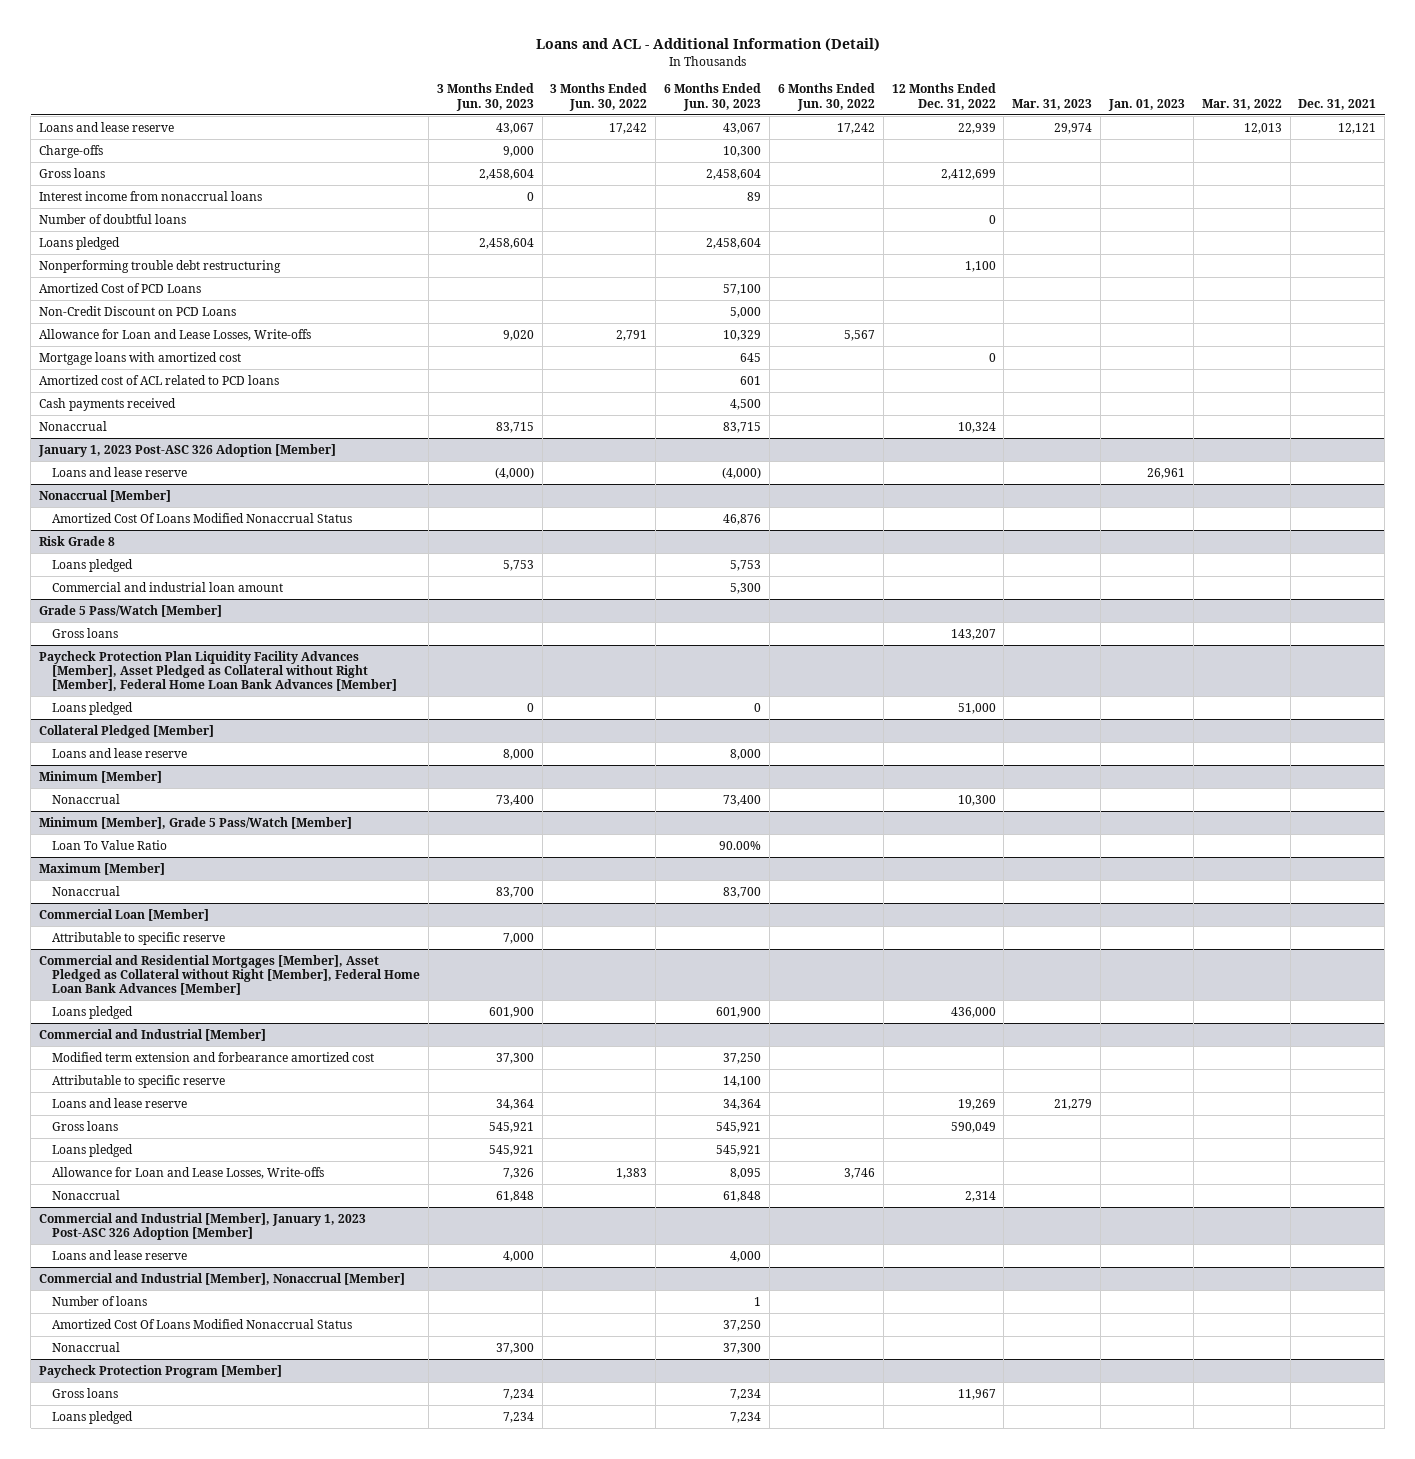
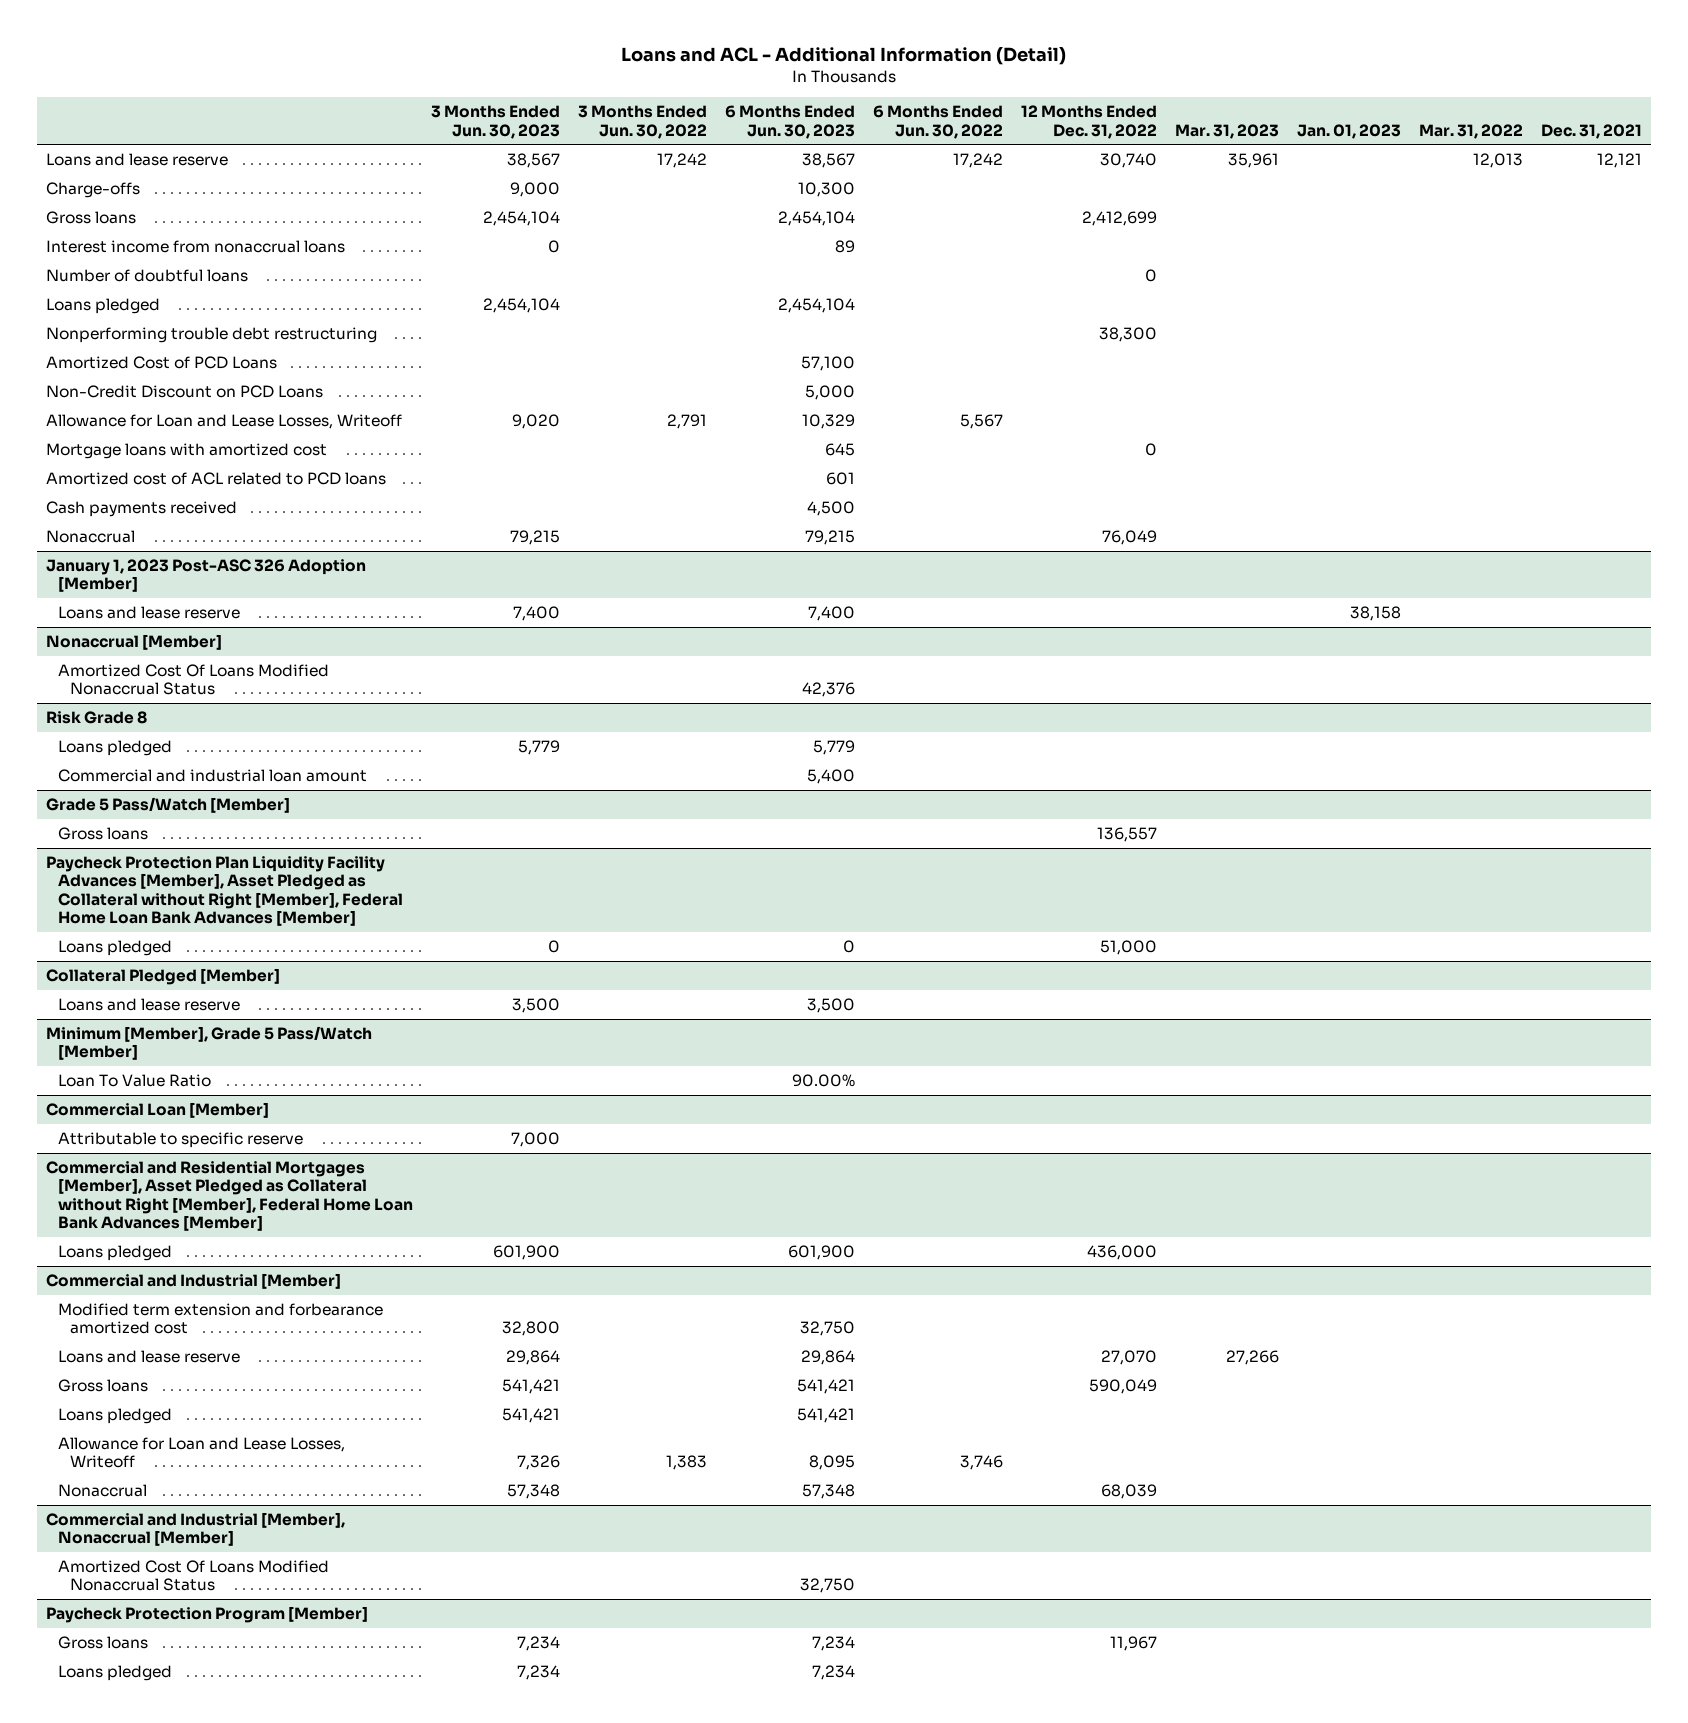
- Loans and lease reserve | 43,067 | 17,242 | 43,067 | 17,242 | 22,939 | 29,974 | | 12,013 | 12,121
+ Loans and lease reserve | 38,567 | 17,242 | 38,567 | 17,242 | 30,740 | 35,961 | | 12,013 | 12,121
- Gross loans | 2,458,604 | | 2,458,604 | | 2,412,699 | | | |
+ Gross loans | 2,454,104 | | 2,454,104 | | 2,412,699 | | | |
- Loans pledged | 2,458,604 | | 2,458,604 | | | | | |
- Nonperforming trouble debt restructuring | | | | | 1,100 | | | |
+ Loans pledged | 2,454,104 | | 2,454,104 | | | | | |
+ Nonperforming trouble debt restructuring | | | | | 38,300 | | | |
- Allowance for Loan and Lease Losses, Write-offs | 9,020 | 2,791 | 10,329 | 5,567 | | | | |
+ Allowance for Loan and Lease Losses, Writeoff | 9,020 | 2,791 | 10,329 | 5,567 | | | | |
- Nonaccrual | 83,715 | | 83,715 | | 10,324 | | | |
+ Nonaccrual | 79,215 | | 79,215 | | 76,049 | | | |
@ January 1, 2023 Post-ASC 326 Adoption [Member]
- Loans and lease reserve | (4,000) | | (4,000) | | | | 26,961 | |
+ Loans and lease reserve | 7,400 | | 7,400 | | | | 38,158 | |
@ Nonaccrual [Member]
- Amortized Cost Of Loans Modified Nonaccrual Status | | | 46,876 | | | | | |
+ Amortized Cost Of Loans Modified Nonaccrual Status | | | 42,376 | | | | | |
@ Risk Grade 8
- Loans pledged | 5,753 | | 5,753 | | | | | |
- Commercial and industrial loan amount | | | 5,300 | | | | | |
+ Loans pledged | 5,779 | | 5,779 | | | | | |
+ Commercial and industrial loan amount | | | 5,400 | | | | | |
@ Grade 5 Pass/Watch [Member]
- Gross loans | | | | | 143,207 | | | |
+ Gross loans | | | | | 136,557 | | | |
@ Collateral Pledged [Member]
- Loans and lease reserve | 8,000 | | 8,000 | | | | | |
- Minimum [Member]
- Nonaccrual | 73,400 | | 73,400 | | 10,300 | | | |
@ Collateral Pledged [Member]
+ Loans and lease reserve | 3,500 | | 3,500 | | | | | |
- Maximum [Member]
- Nonaccrual | 83,700 | | 83,700 | | | | | |
@ Commercial and Industrial [Member]
- Modified term extension and forbearance amortized cost | 37,300 | | 37,250 | | | | | |
- Attributable to specific reserve | | | 14,100 | | | | | |
- Loans and lease reserve | 34,364 | | 34,364 | | 19,269 | 21,279 | | |
- Gross loans | 545,921 | | 545,921 | | 590,049 | | | |
- Loans pledged | 545,921 | | 545,921 | | | | | |
- Allowance for Loan and Lease Losses, Write-offs | 7,326 | 1,383 | 8,095 | 3,746 | | | | |
- Nonaccrual | 61,848 | | 61,848 | | 2,314 | | | |
- Commercial and Industrial [Member], January 1, 2023 Post-ASC 326 Adoption [Member]
- Loans and lease reserve | 4,000 | | 4,000 | | | | | |
@ Commercial and Industrial [Member]
+ Modified term extension and forbearance amortized cost | 32,800 | | 32,750 | | | | | |
+ Loans and lease reserve | 29,864 | | 29,864 | | 27,070 | 27,266 | | |
+ Gross loans | 541,421 | | 541,421 | | 590,049 | | | |
+ Loans pledged | 541,421 | | 541,421 | | | | | |
+ Allowance for Loan and Lease Losses, Writeoff | 7,326 | 1,383 | 8,095 | 3,746 | | | | |
+ Nonaccrual | 57,348 | | 57,348 | | 68,039 | | | |
@ Commercial and Industrial [Member], Nonaccrual [Member]
- Number of loans | | | 1 | | | | | |
- Amortized Cost Of Loans Modified Nonaccrual Status | | | 37,250 | | | | | |
- Nonaccrual | 37,300 | | 37,300 | | | | | |
+ Amortized Cost Of Loans Modified Nonaccrual Status | | | 32,750 | | | | | |

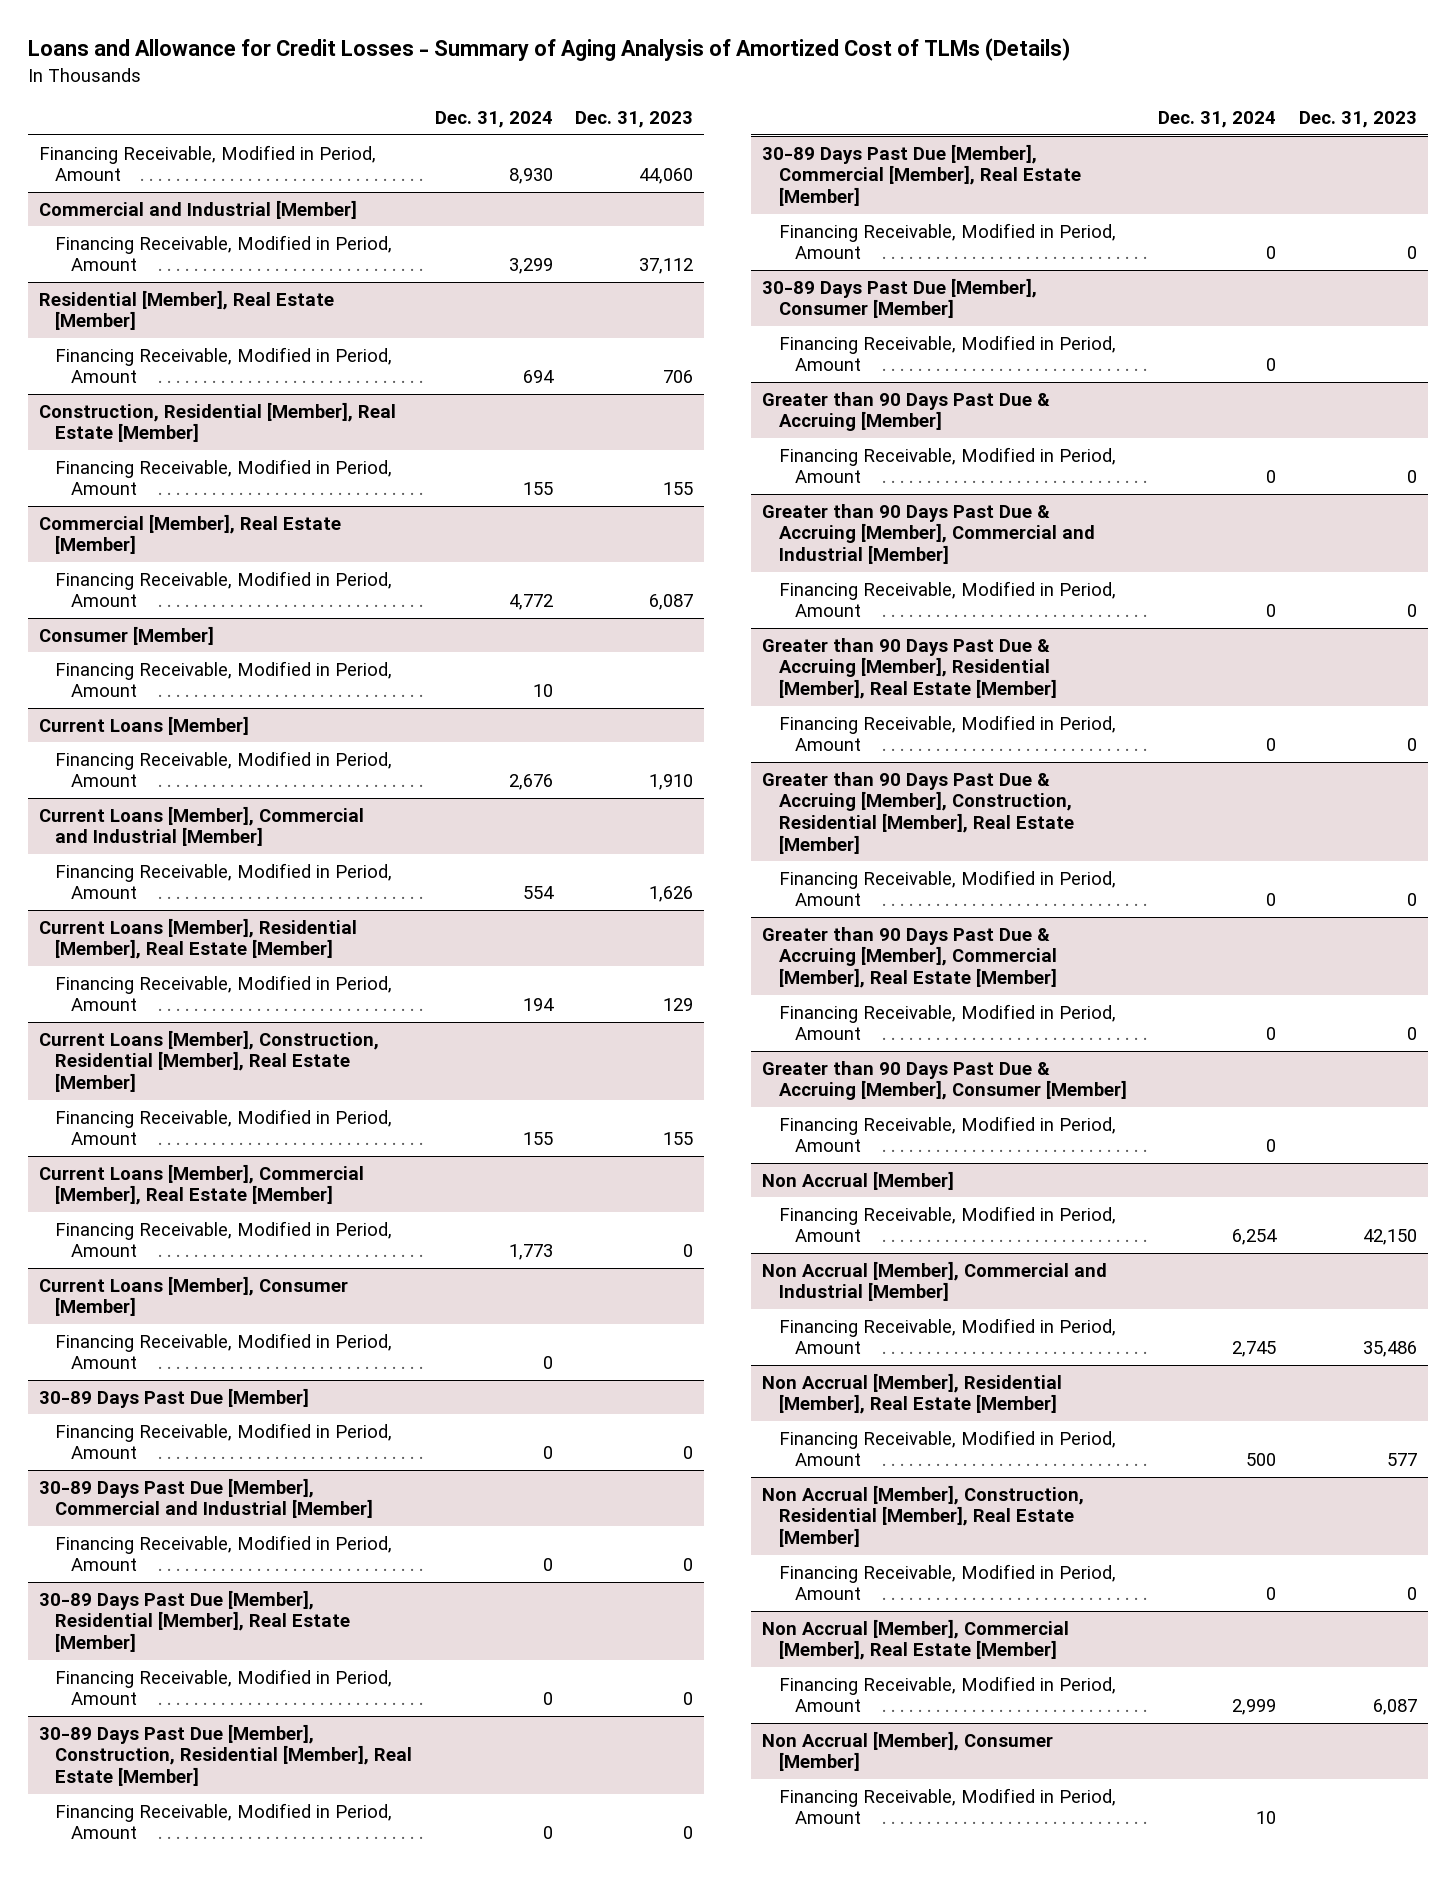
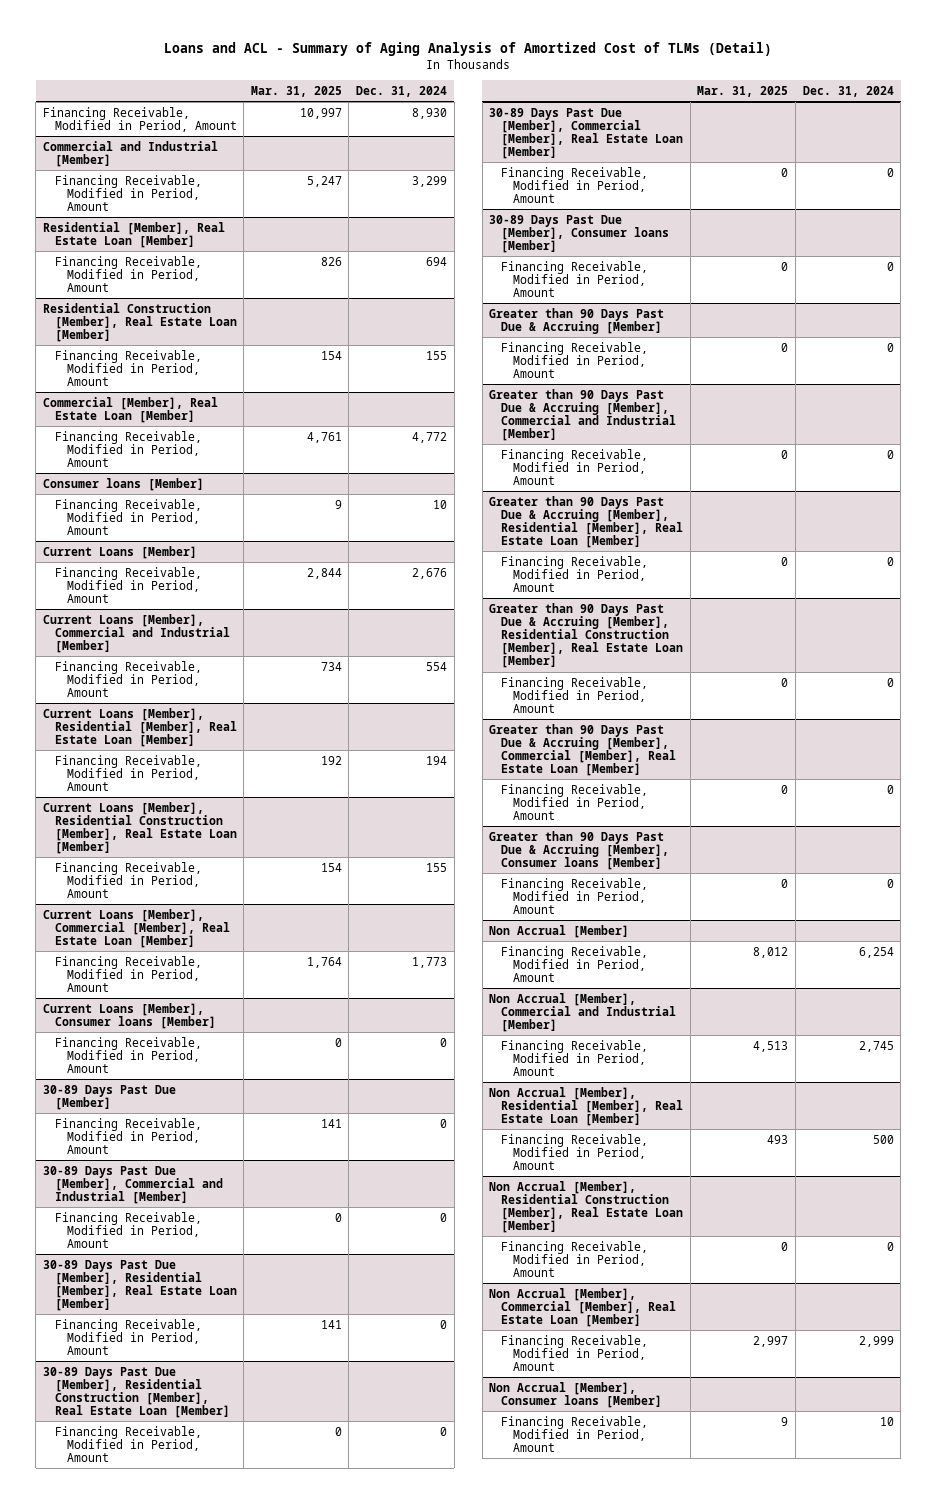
- Loans and Allowance for Credit Losses - Summary of Aging Analysis of Amortized Cost of TLMs (Details)
+ Loans and ACL - Summary of Aging Analysis of Amortized Cost of TLMs (Detail)
- | Dec. 31, 2024 | Dec. 31, 2023
+ | Mar. 31, 2025 | Dec. 31, 2024
- Residential [Member], Real Estate [Member]
+ Residential [Member], Real Estate Loan [Member]
- Construction, Residential [Member], Real Estate [Member]
+ Residential Construction [Member], Real Estate Loan [Member]
- Commercial [Member], Real Estate [Member]
+ Commercial [Member], Real Estate Loan [Member]
- Consumer [Member]
+ Consumer loans [Member]
- Current Loans [Member], Residential [Member], Real Estate [Member]
+ Current Loans [Member], Residential [Member], Real Estate Loan [Member]
- Current Loans [Member], Construction, Residential [Member], Real Estate [Member]
+ Current Loans [Member], Residential Construction [Member], Real Estate Loan [Member]
- Current Loans [Member], Commercial [Member], Real Estate [Member]
+ Current Loans [Member], Commercial [Member], Real Estate Loan [Member]
- Current Loans [Member], Consumer [Member]
+ Current Loans [Member], Consumer loans [Member]
- 30-89 Days Past Due [Member], Residential [Member], Real Estate [Member]
+ 30-89 Days Past Due [Member], Residential [Member], Real Estate Loan [Member]
- 30-89 Days Past Due [Member], Construction, Residential [Member], Real Estate [Member]
+ 30-89 Days Past Due [Member], Residential Construction [Member], Real Estate Loan [Member]
- 30-89 Days Past Due [Member], Commercial [Member], Real Estate [Member]
+ 30-89 Days Past Due [Member], Commercial [Member], Real Estate Loan [Member]
- 30-89 Days Past Due [Member], Consumer [Member]
+ 30-89 Days Past Due [Member], Consumer loans [Member]
- Greater than 90 Days Past Due & Accruing [Member], Residential [Member], Real Estate [Member]
+ Greater than 90 Days Past Due & Accruing [Member], Residential [Member], Real Estate Loan [Member]
- Greater than 90 Days Past Due & Accruing [Member], Construction, Residential [Member], Real Estate [Member]
+ Greater than 90 Days Past Due & Accruing [Member], Residential Construction [Member], Real Estate Loan [Member]
- Greater than 90 Days Past Due & Accruing [Member], Commercial [Member], Real Estate [Member]
+ Greater than 90 Days Past Due & Accruing [Member], Commercial [Member], Real Estate Loan [Member]
- Greater than 90 Days Past Due & Accruing [Member], Consumer [Member]
+ Greater than 90 Days Past Due & Accruing [Member], Consumer loans [Member]
- Non Accrual [Member], Residential [Member], Real Estate [Member]
+ Non Accrual [Member], Residential [Member], Real Estate Loan [Member]
- Non Accrual [Member], Construction, Residential [Member], Real Estate [Member]
+ Non Accrual [Member], Residential Construction [Member], Real Estate Loan [Member]
- Non Accrual [Member], Commercial [Member], Real Estate [Member]
+ Non Accrual [Member], Commercial [Member], Real Estate Loan [Member]
- Non Accrual [Member], Consumer [Member]
+ Non Accrual [Member], Consumer loans [Member]

